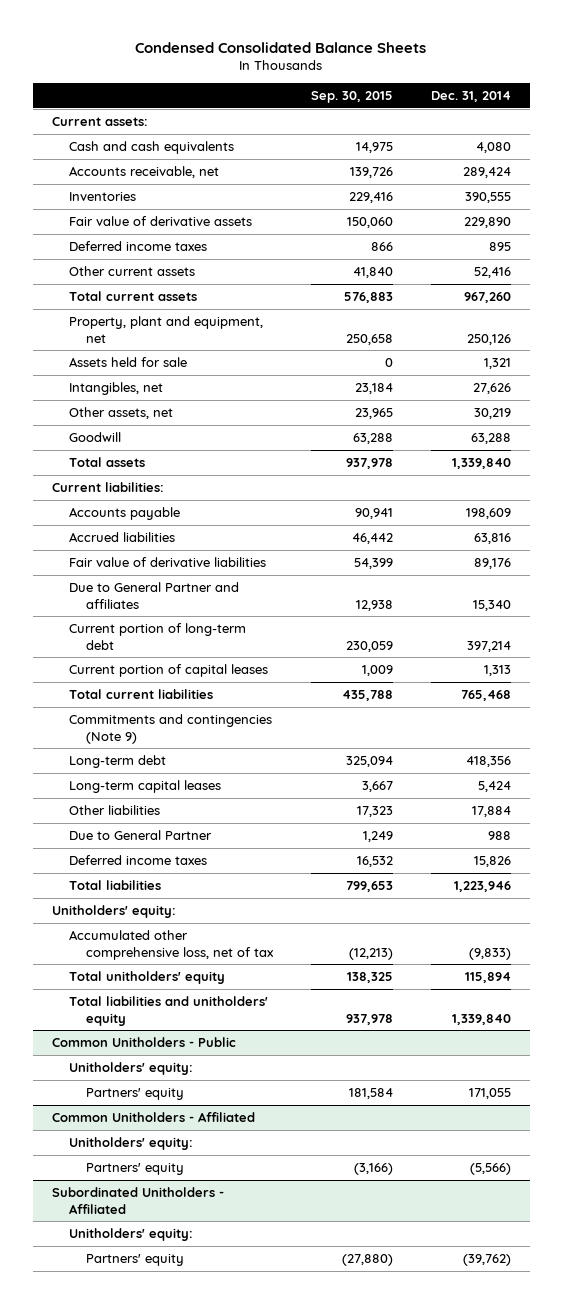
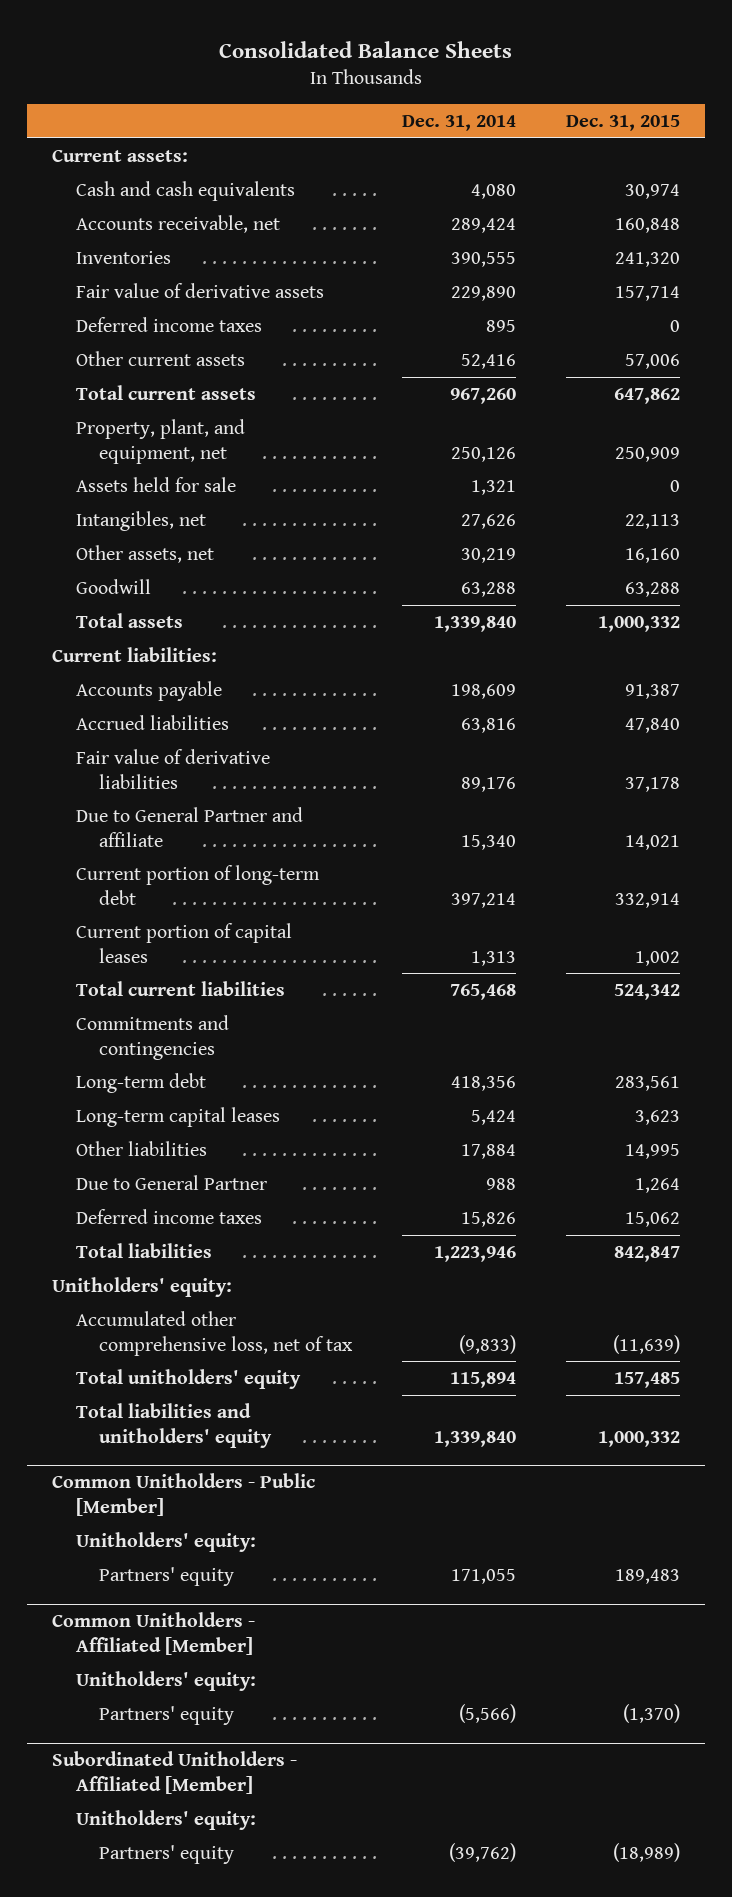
- Condensed Consolidated Balance Sheets
+ Consolidated Balance Sheets
- | Sep. 30, 2015 | Dec. 31, 2014
+ | Dec. 31, 2014 | Dec. 31, 2015
- Property, plant and equipment, net | 250,658 | 250,126
+ Property, plant, and equipment, net | 250,126 | 250,909
- Due to General Partner and affiliates | 12,938 | 15,340
+ Due to General Partner and affiliate | 15,340 | 14,021
- Commitments and contingencies (Note 9)
+ Commitments and contingencies
- Common Unitholders - Public
+ Common Unitholders - Public [Member]
- Common Unitholders - Affiliated
+ Common Unitholders - Affiliated [Member]
- Subordinated Unitholders - Affiliated
+ Subordinated Unitholders - Affiliated [Member]

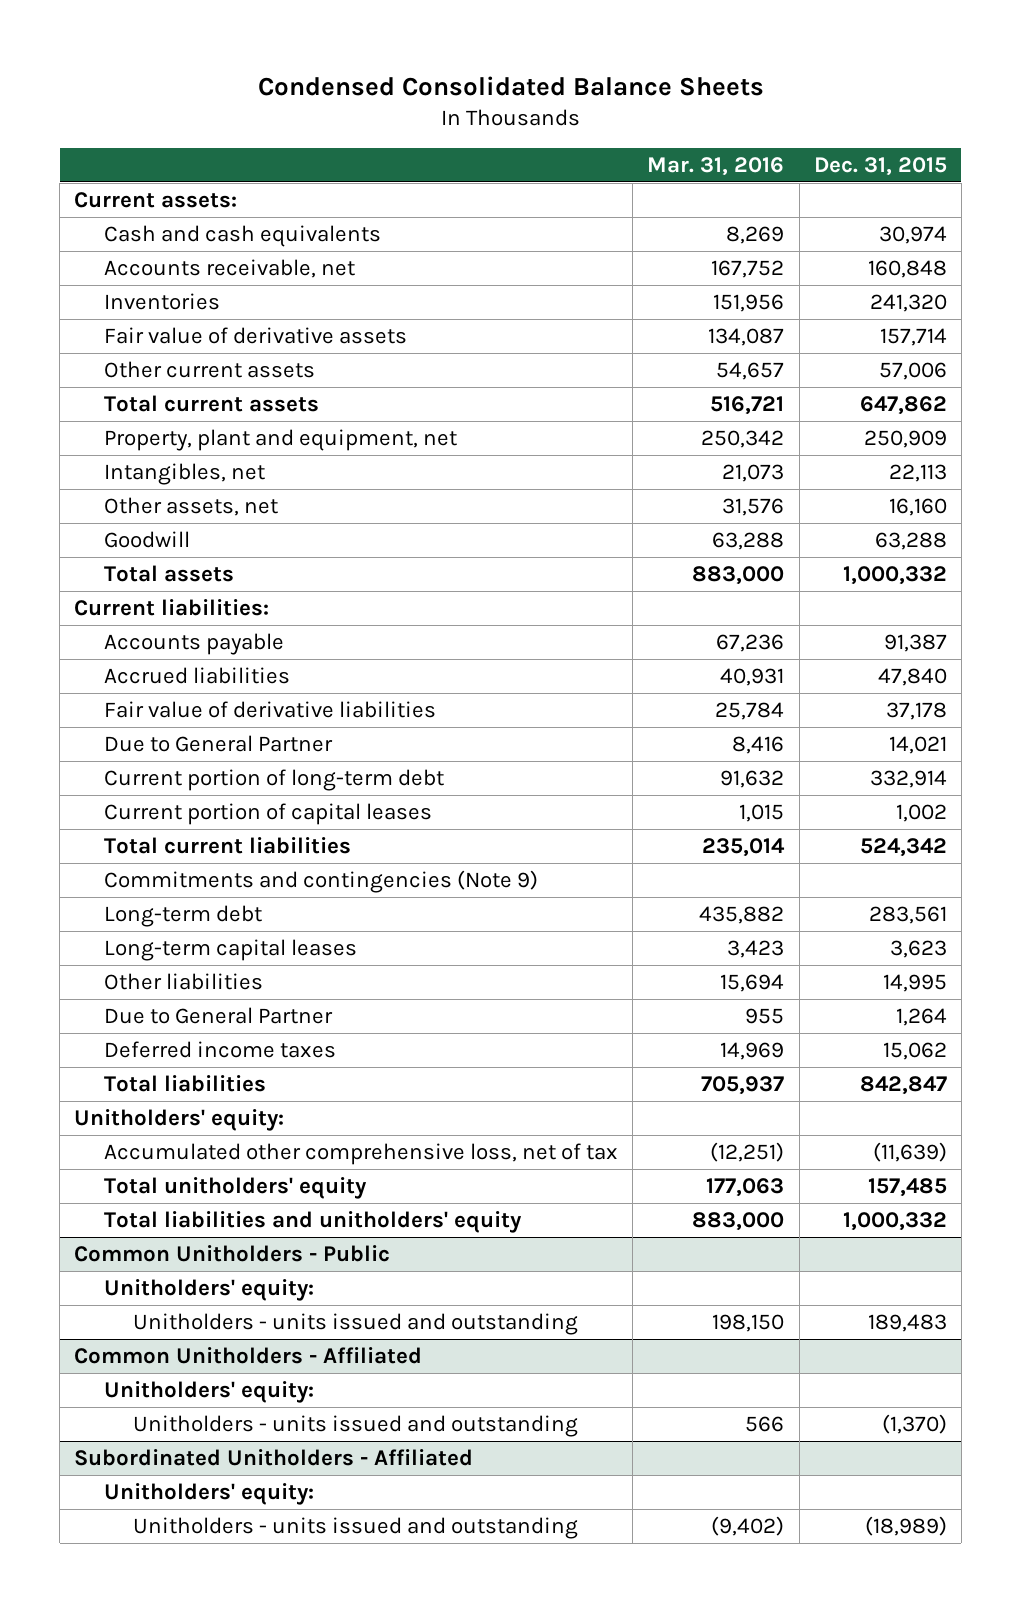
- Consolidated Balance Sheets
+ Condensed Consolidated Balance Sheets
- | Dec. 31, 2014 | Dec. 31, 2015
+ | Mar. 31, 2016 | Dec. 31, 2015
- Deferred income taxes | 895 | 0
- Property, plant, and equipment, net | 250,126 | 250,909
- Assets held for sale | 1,321 | 0
+ Property, plant and equipment, net | 250,342 | 250,909
- Due to General Partner and affiliate | 15,340 | 14,021
+ Due to General Partner | 8,416 | 14,021
- Commitments and contingencies
+ Commitments and contingencies (Note 9)
- Common Unitholders - Public [Member]
+ Common Unitholders - Public
- Partners' equity | 171,055 | 189,483
- Common Unitholders - Affiliated [Member]
+ Unitholders - units issued and outstanding | 198,150 | 189,483
+ Common Unitholders - Affiliated
- Partners' equity | (5,566) | (1,370)
- Subordinated Unitholders - Affiliated [Member]
+ Unitholders - units issued and outstanding | 566 | (1,370)
+ Subordinated Unitholders - Affiliated
- Partners' equity | (39,762) | (18,989)
+ Unitholders - units issued and outstanding | (9,402) | (18,989)

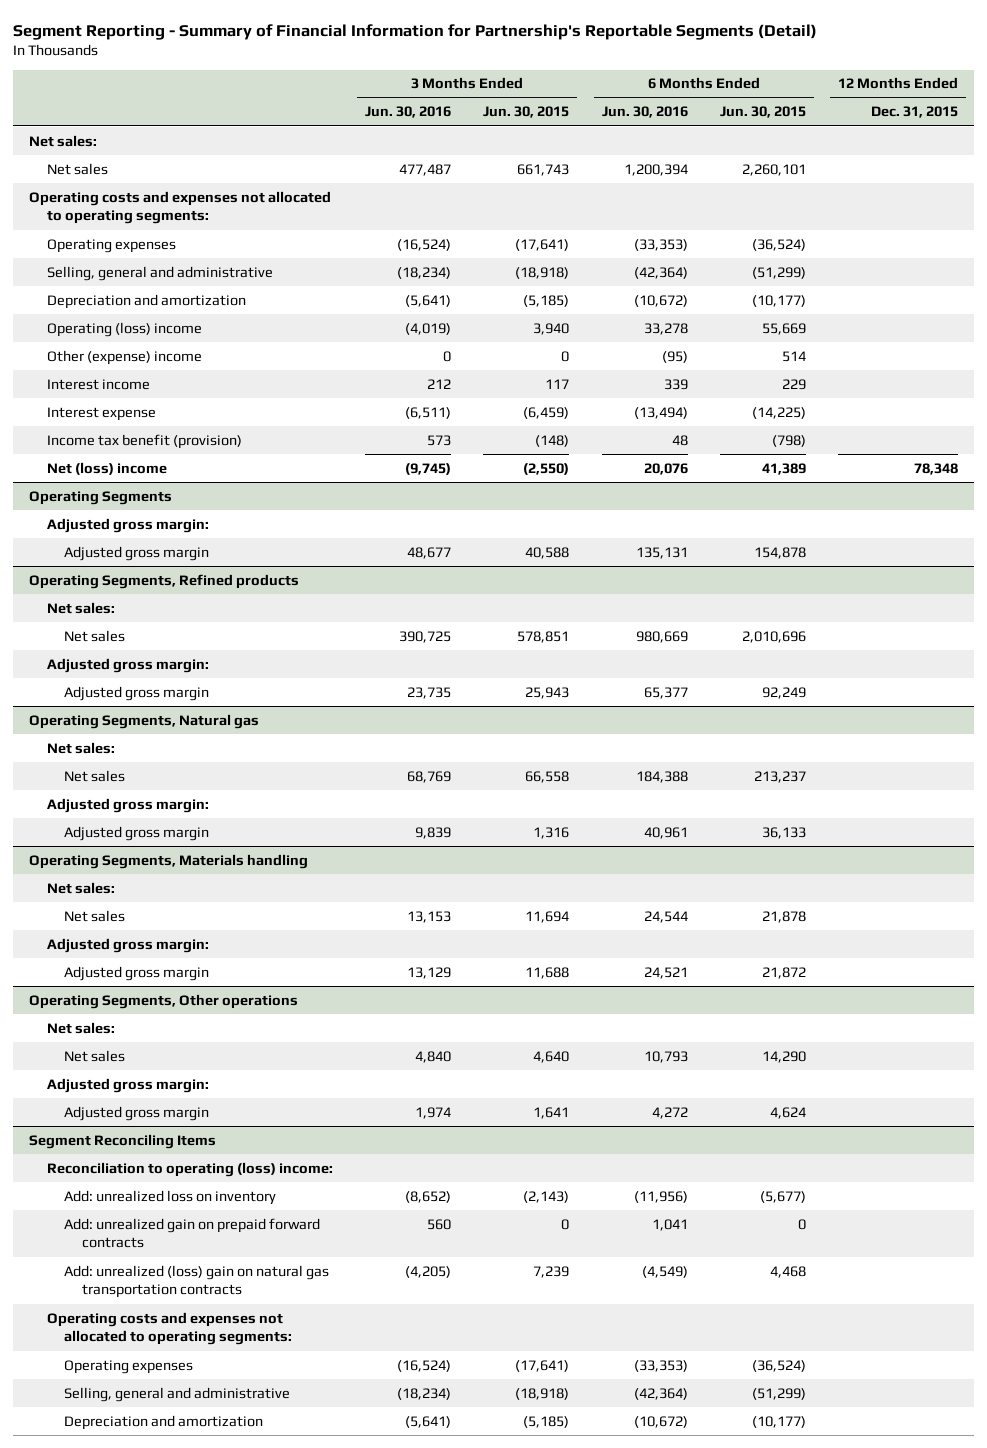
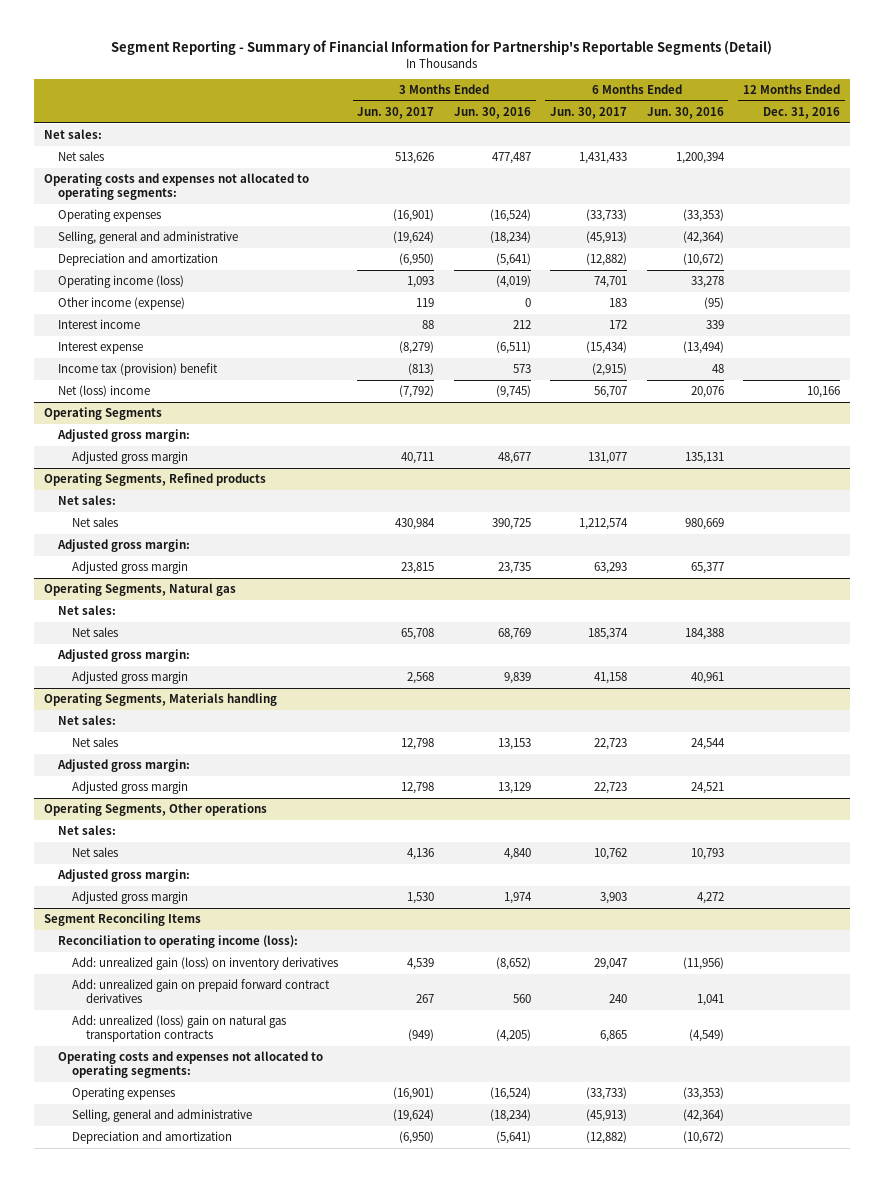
- | 3 Months Ended Jun. 30, 2016 | 3 Months Ended Jun. 30, 2015 | 6 Months Ended Jun. 30, 2016 | 6 Months Ended Jun. 30, 2015 | 12 Months Ended Dec. 31, 2015
+ | 3 Months Ended Jun. 30, 2017 | 3 Months Ended Jun. 30, 2016 | 6 Months Ended Jun. 30, 2017 | 6 Months Ended Jun. 30, 2016 | 12 Months Ended Dec. 31, 2016
- Operating (loss) income | (4,019) | 3,940 | 33,278 | 55,669 |
- Other (expense) income | 0 | 0 | (95) | 514 |
+ Operating income (loss) | 1,093 | (4,019) | 74,701 | 33,278 |
+ Other income (expense) | 119 | 0 | 183 | (95) |
- Income tax benefit (provision) | 573 | (148) | 48 | (798) |
+ Income tax (provision) benefit | (813) | 573 | (2,915) | 48 |
@ Segment Reconciling Items
- Reconciliation to operating (loss) income:
- Add: unrealized loss on inventory | (8,652) | (2,143) | (11,956) | (5,677) |
- Add: unrealized gain on prepaid forward contracts | 560 | 0 | 1,041 | 0 |
+ Reconciliation to operating income (loss):
+ Add: unrealized gain (loss) on inventory derivatives | 4,539 | (8,652) | 29,047 | (11,956) |
+ Add: unrealized gain on prepaid forward contract derivatives | 267 | 560 | 240 | 1,041 |

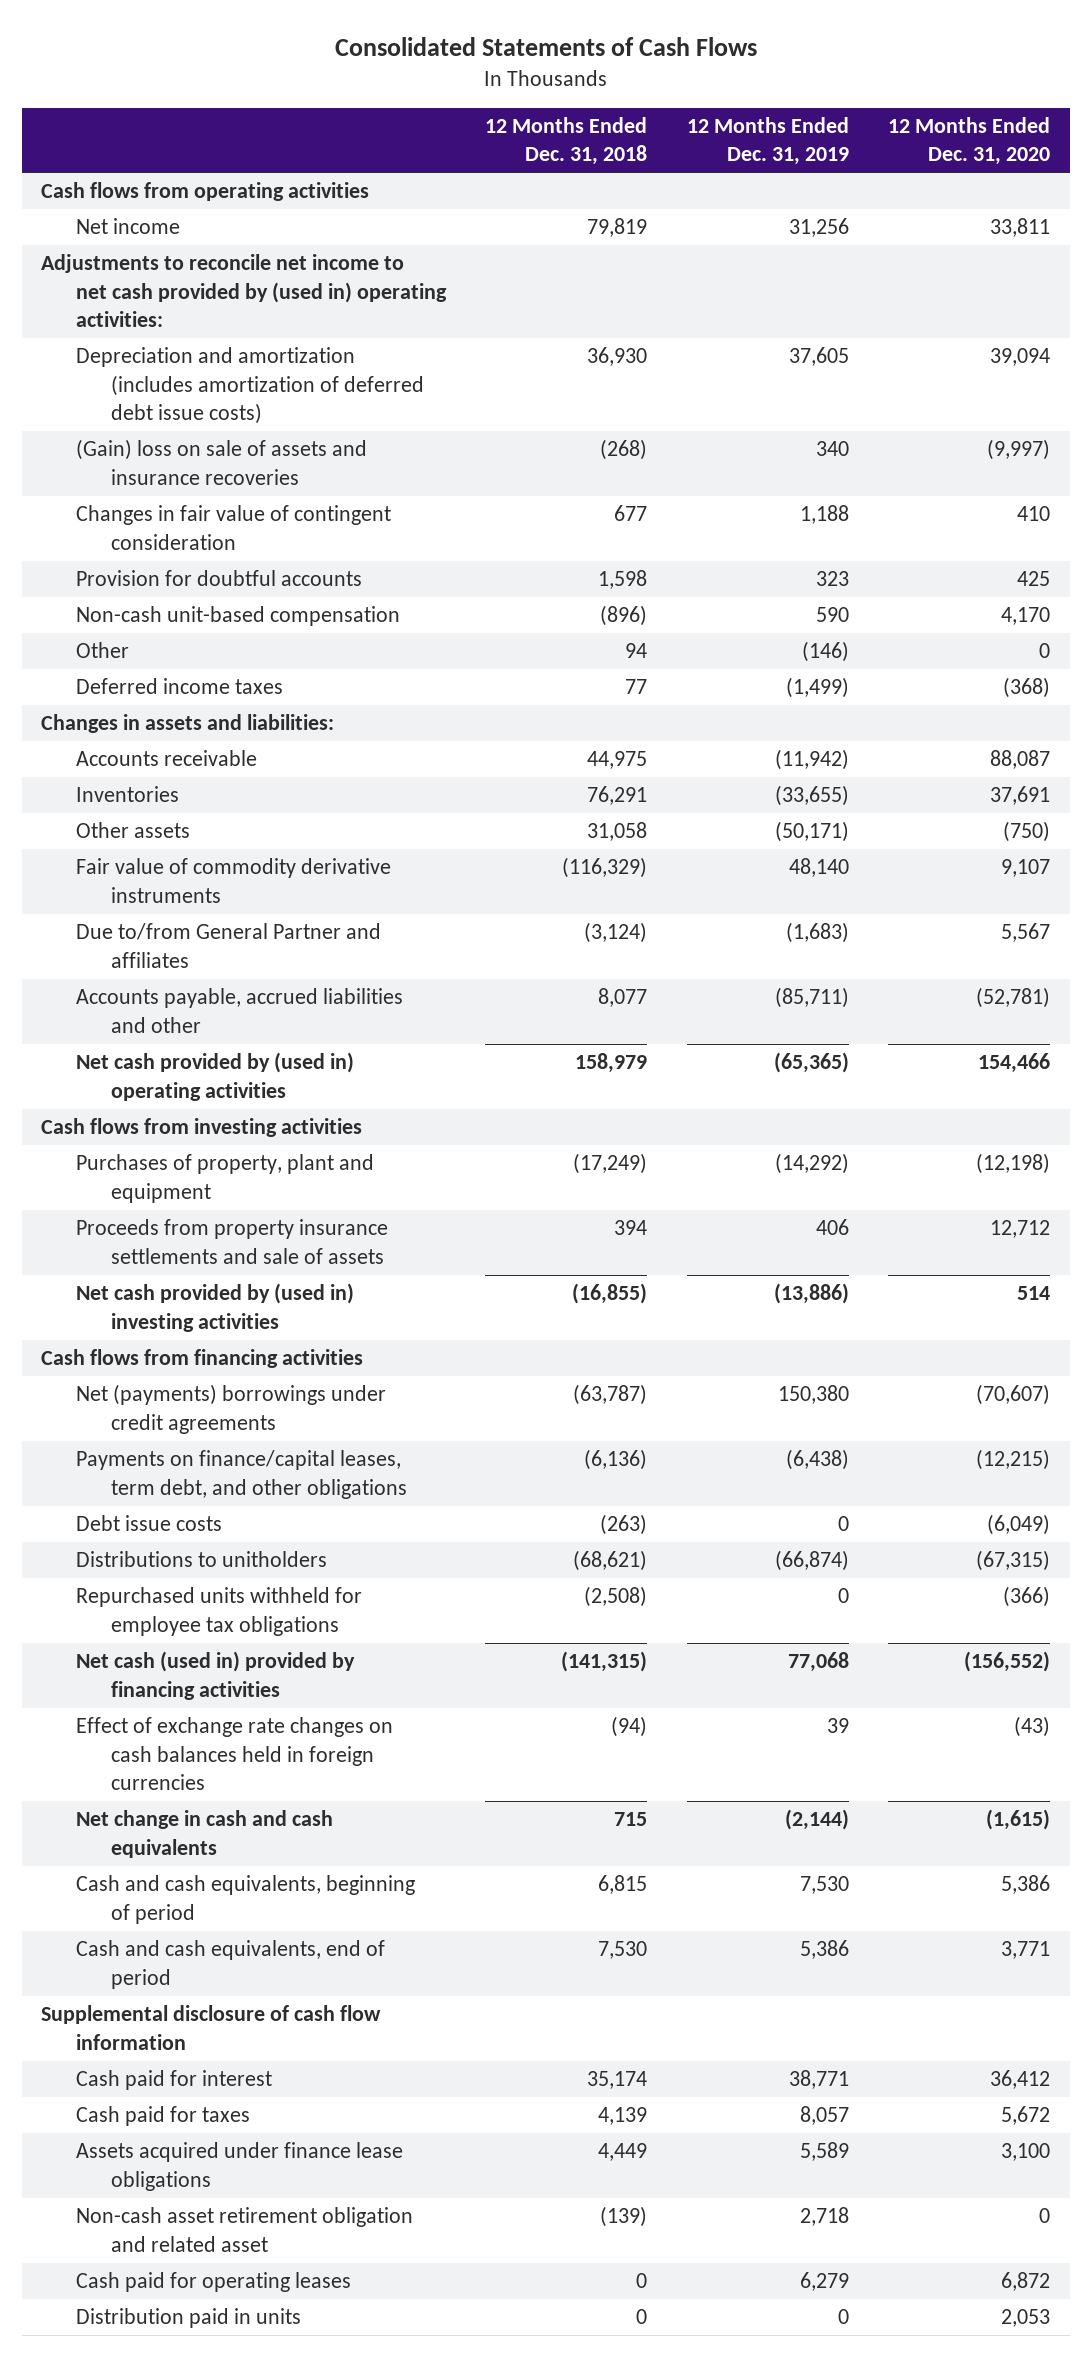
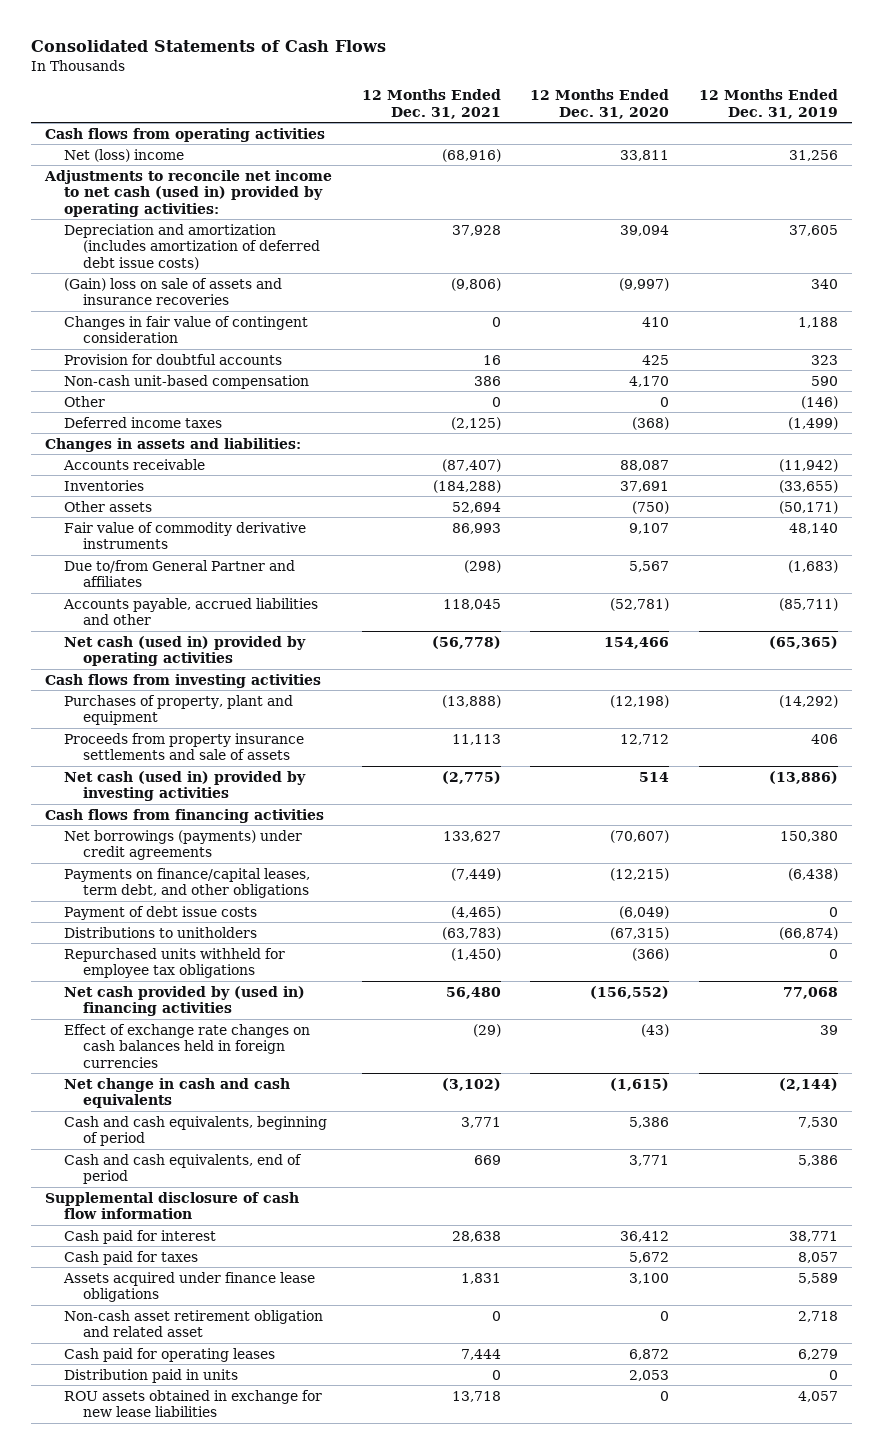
- | 12 Months Ended Dec. 31, 2018 | 12 Months Ended Dec. 31, 2019 | 12 Months Ended Dec. 31, 2020
+ | 12 Months Ended Dec. 31, 2021 | 12 Months Ended Dec. 31, 2020 | 12 Months Ended Dec. 31, 2019
- Net income | 79,819 | 31,256 | 33,811
- Adjustments to reconcile net income to net cash provided by (used in) operating activities:
+ Net (loss) income | (68,916) | 33,811 | 31,256
+ Adjustments to reconcile net income to net cash (used in) provided by operating activities:
- Net cash provided by (used in) operating activities | 158,979 | (65,365) | 154,466
+ Net cash (used in) provided by operating activities | (56,778) | 154,466 | (65,365)
- Net cash provided by (used in) investing activities | (16,855) | (13,886) | 514
+ Net cash (used in) provided by investing activities | (2,775) | 514 | (13,886)
- Net (payments) borrowings under credit agreements | (63,787) | 150,380 | (70,607)
+ Net borrowings (payments) under credit agreements | 133,627 | (70,607) | 150,380
- Debt issue costs | (263) | 0 | (6,049)
+ Payment of debt issue costs | (4,465) | (6,049) | 0
- Net cash (used in) provided by financing activities | (141,315) | 77,068 | (156,552)
+ Net cash provided by (used in) financing activities | 56,480 | (156,552) | 77,068
+ ROU assets obtained in exchange for new lease liabilities | 13,718 | 0 | 4,057

